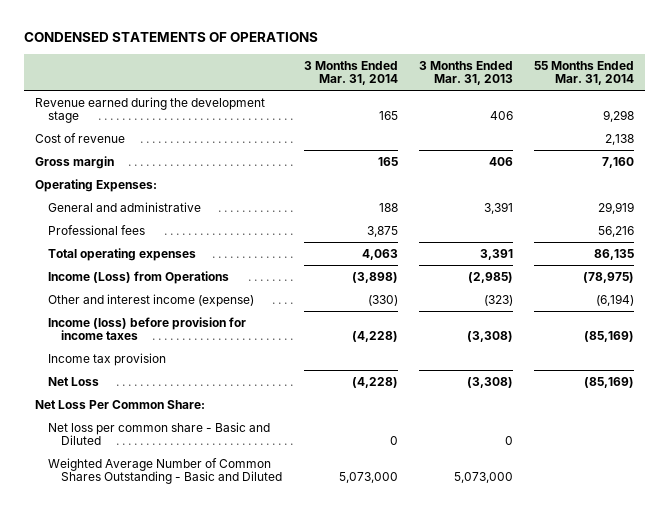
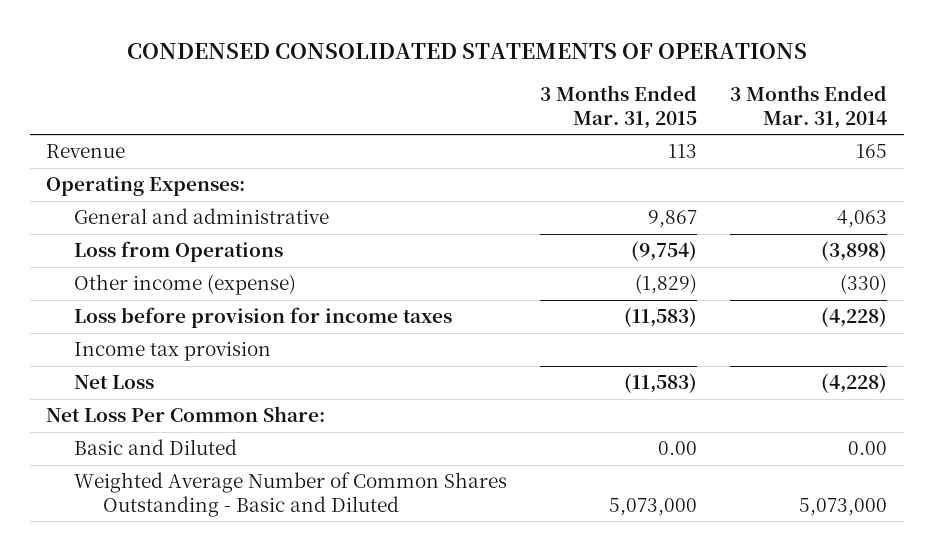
- CONDENSED STATEMENTS OF OPERATIONS
+ CONDENSED CONSOLIDATED STATEMENTS OF OPERATIONS
- | 3 Months Ended Mar. 31, 2014 | 3 Months Ended Mar. 31, 2013 | 55 Months Ended Mar. 31, 2014
+ | 3 Months Ended Mar. 31, 2015 | 3 Months Ended Mar. 31, 2014
- Revenue earned during the development stage | 165 | 406 | 9,298
- Cost of revenue | | | 2,138
- Gross margin | 165 | 406 | 7,160
+ Revenue | 113 | 165
- General and administrative | 188 | 3,391 | 29,919
- Professional fees | 3,875 | | 56,216
- Total operating expenses | 4,063 | 3,391 | 86,135
- Income (Loss) from Operations | (3,898) | (2,985) | (78,975)
- Other and interest income (expense) | (330) | (323) | (6,194)
- Income (loss) before provision for income taxes | (4,228) | (3,308) | (85,169)
+ General and administrative | 9,867 | 4,063
+ Loss from Operations | (9,754) | (3,898)
+ Other income (expense) | (1,829) | (330)
+ Loss before provision for income taxes | (11,583) | (4,228)
- Net loss per common share - Basic and Diluted | 0 | 0 |
+ Basic and Diluted | 0.00 | 0.00

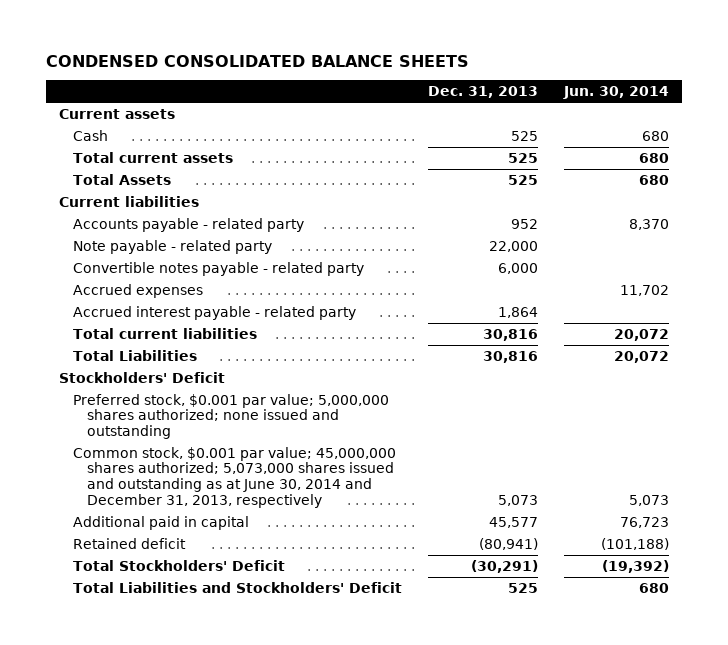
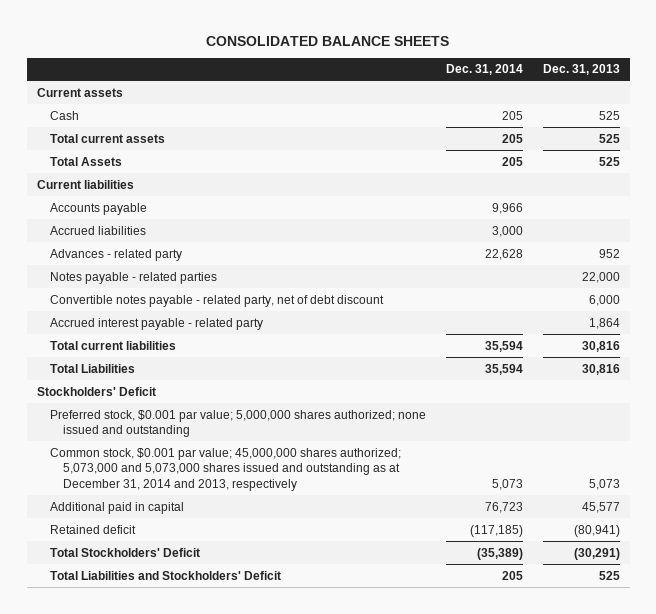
- CONDENSED CONSOLIDATED BALANCE SHEETS
+ CONSOLIDATED BALANCE SHEETS
- | Dec. 31, 2013 | Jun. 30, 2014
+ | Dec. 31, 2014 | Dec. 31, 2013
- Accounts payable - related party | 952 | 8,370
- Note payable - related party | 22,000 |
- Convertible notes payable - related party | 6,000 |
- Accrued expenses | | 11,702
+ Accounts payable | 9,966 |
+ Accrued liabilities | 3,000 |
+ Advances - related party | 22,628 | 952
+ Notes payable - related parties | | 22,000
+ Convertible notes payable - related party, net of debt discount | | 6,000
- Common stock, $0.001 par value; 45,000,000 shares authorized; 5,073,000 shares issued and outstanding as at June 30, 2014 and December 31, 2013, respectively | 5,073 | 5,073
+ Common stock, $0.001 par value; 45,000,000 shares authorized; 5,073,000 and 5,073,000 shares issued and outstanding as at December 31, 2014 and 2013, respectively | 5,073 | 5,073

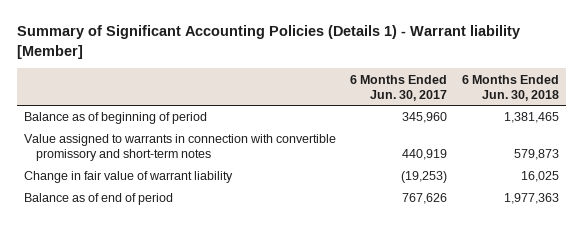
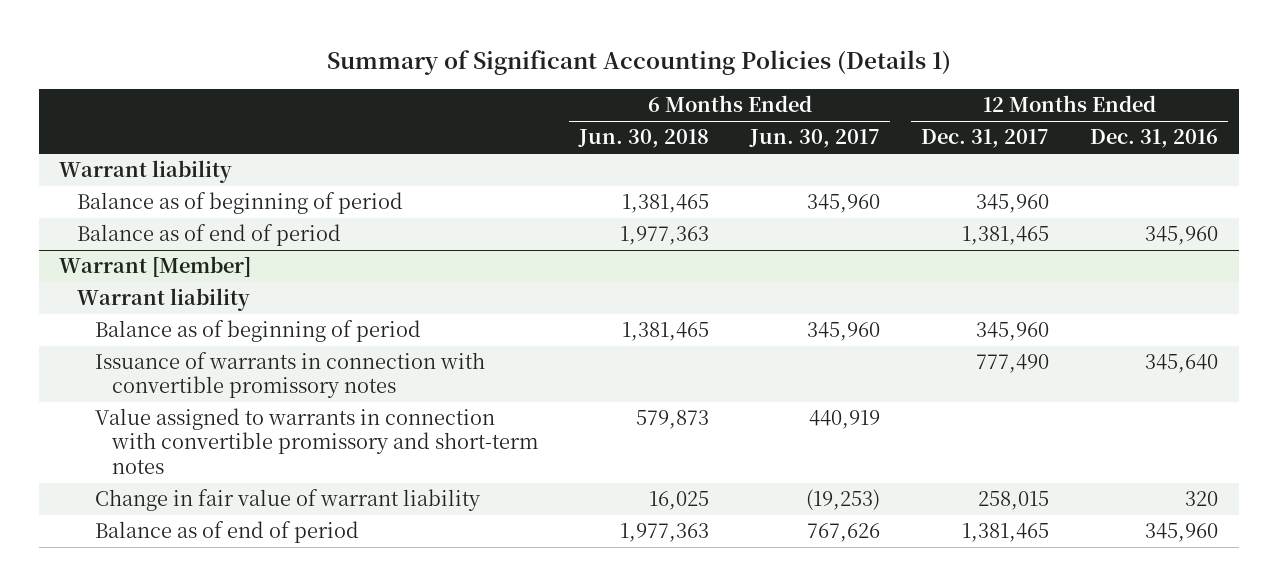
- Summary of Significant Accounting Policies (Details 1) - Warrant liability [Member]
+ Summary of Significant Accounting Policies (Details 1)
- | 6 Months Ended Jun. 30, 2017 | 6 Months Ended Jun. 30, 2018
+ | 6 Months Ended Jun. 30, 2018 | 6 Months Ended Jun. 30, 2017 | 12 Months Ended Dec. 31, 2017 | 12 Months Ended Dec. 31, 2016
+ Warrant liability
+ Balance as of end of period | 1,977,363 | | 1,381,465 | 345,960
+ Warrant [Member]
+ Warrant liability
+ Balance as of beginning of period | 1,381,465 | 345,960 | 345,960 |
+ Issuance of warrants in connection with convertible promissory notes | | | 777,490 | 345,640

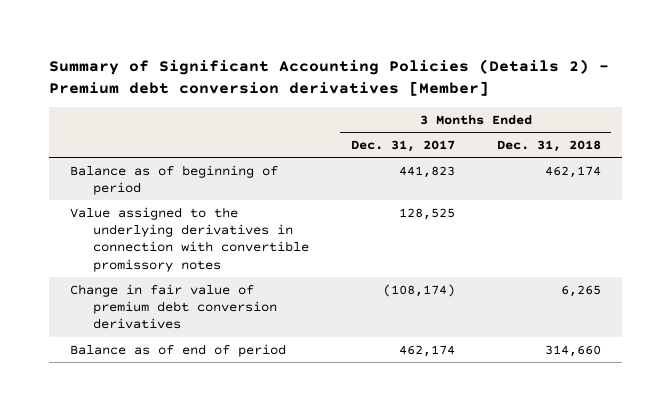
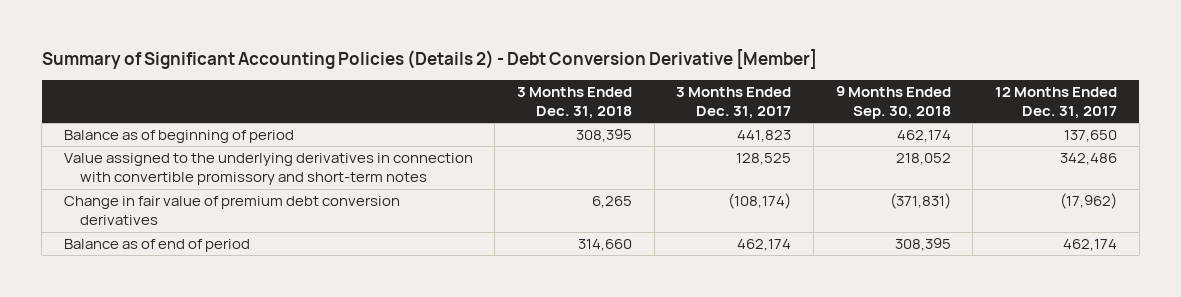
- Summary of Significant Accounting Policies (Details 2) - Premium debt conversion derivatives [Member]
+ Summary of Significant Accounting Policies (Details 2) - Debt Conversion Derivative [Member]
- | 3 Months Ended Dec. 31, 2017 | 3 Months Ended Dec. 31, 2018
+ | 3 Months Ended Dec. 31, 2018 | 3 Months Ended Dec. 31, 2017 | 9 Months Ended Sep. 30, 2018 | 12 Months Ended Dec. 31, 2017
- Balance as of beginning of period | 441,823 | 462,174
- Value assigned to the underlying derivatives in connection with convertible promissory notes | 128,525 |
+ Balance as of beginning of period | 308,395 | 441,823 | 462,174 | 137,650
+ Value assigned to the underlying derivatives in connection with convertible promissory and short-term notes | | 128,525 | 218,052 | 342,486

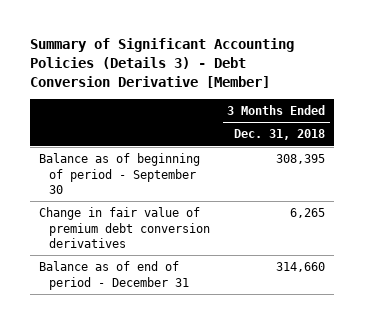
- Summary of Significant Accounting Policies (Details 2) - Debt Conversion Derivative [Member]
+ Summary of Significant Accounting Policies (Details 3) - Debt Conversion Derivative [Member]
- | 3 Months Ended Dec. 31, 2018 | 3 Months Ended Dec. 31, 2017 | 9 Months Ended Sep. 30, 2018 | 12 Months Ended Dec. 31, 2017
+ | 3 Months Ended Dec. 31, 2018
- Balance as of beginning of period | 308,395 | 441,823 | 462,174 | 137,650
- Value assigned to the underlying derivatives in connection with convertible promissory and short-term notes | | 128,525 | 218,052 | 342,486
+ Balance as of beginning of period - September 30 | 308,395
- Balance as of end of period | 314,660 | 462,174 | 308,395 | 462,174
+ Balance as of end of period - December 31 | 314,660

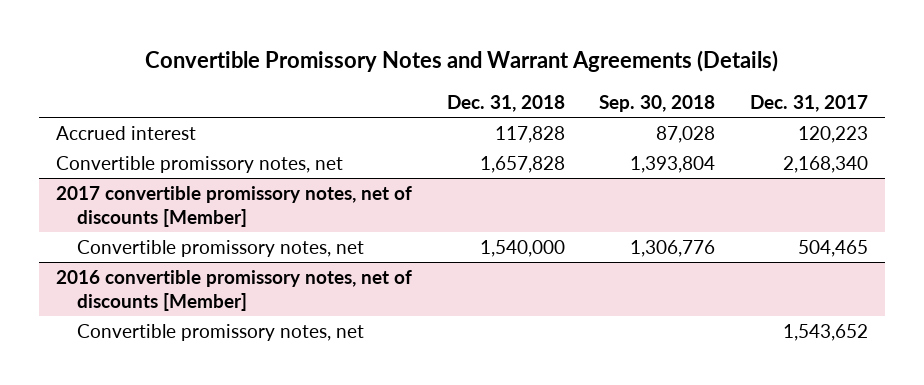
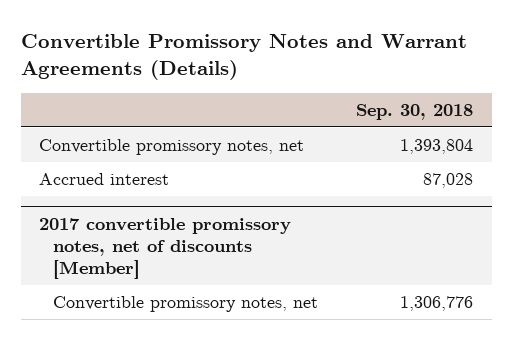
- | Dec. 31, 2018 | Sep. 30, 2018 | Dec. 31, 2017
+ | Sep. 30, 2018
moved down: Accrued interest | 87,028
- 2016 convertible promissory notes, net of discounts [Member]
- Convertible promissory notes, net | | | 1,543,652

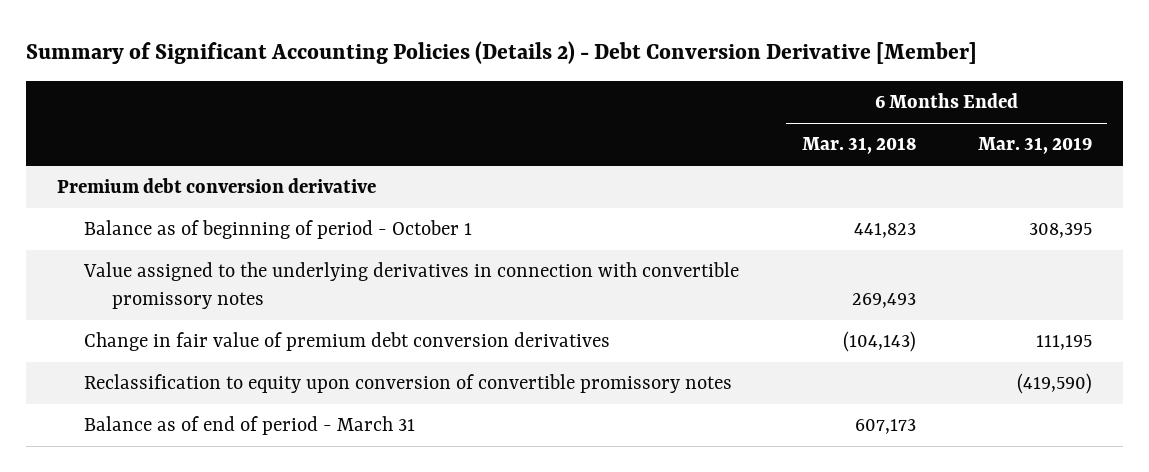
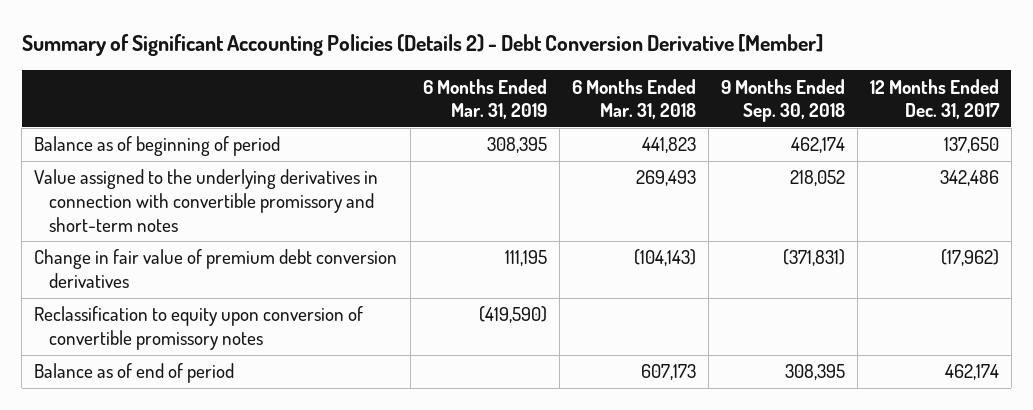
- | 6 Months Ended Mar. 31, 2018 | 6 Months Ended Mar. 31, 2019
+ | 6 Months Ended Mar. 31, 2019 | 6 Months Ended Mar. 31, 2018 | 9 Months Ended Sep. 30, 2018 | 12 Months Ended Dec. 31, 2017
- Premium debt conversion derivative
- Balance as of beginning of period - October 1 | 441,823 | 308,395
- Value assigned to the underlying derivatives in connection with convertible promissory notes | 269,493 |
+ Balance as of beginning of period | 308,395 | 441,823 | 462,174 | 137,650
+ Value assigned to the underlying derivatives in connection with convertible promissory and short-term notes | | 269,493 | 218,052 | 342,486
- Balance as of end of period - March 31 | 607,173 |
+ Balance as of end of period | | 607,173 | 308,395 | 462,174

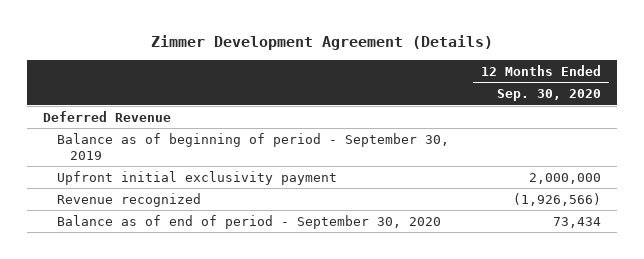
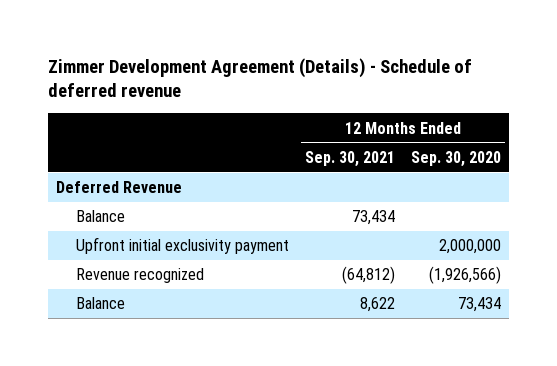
- Zimmer Development Agreement (Details)
+ Zimmer Development Agreement (Details) - Schedule of deferred revenue
- | 12 Months Ended Sep. 30, 2020
+ | 12 Months Ended Sep. 30, 2021 | 12 Months Ended Sep. 30, 2020
- Balance as of beginning of period - September 30, 2019
+ Balance | 73,434 |
- Balance as of end of period - September 30, 2020 | 73,434
+ Balance | 8,622 | 73,434

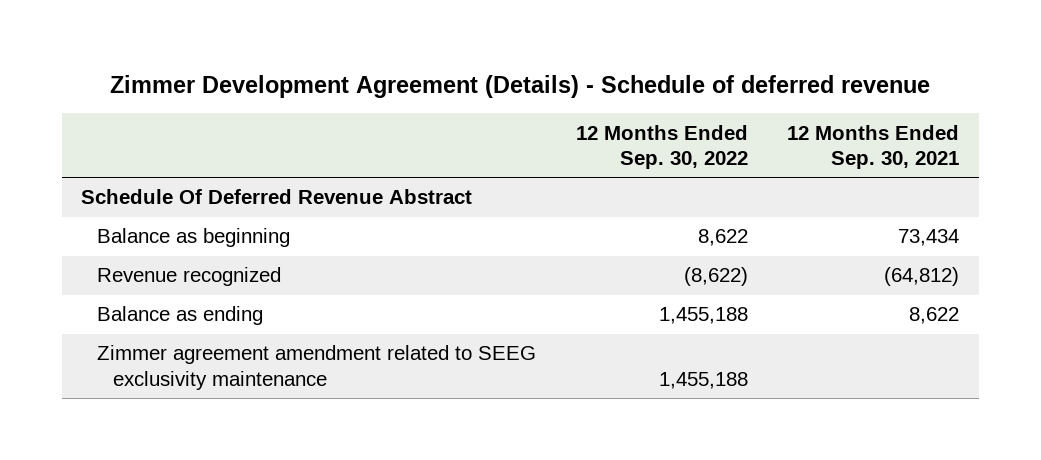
- | 12 Months Ended Sep. 30, 2021 | 12 Months Ended Sep. 30, 2020
+ | 12 Months Ended Sep. 30, 2022 | 12 Months Ended Sep. 30, 2021
- Deferred Revenue
- Balance | 73,434 |
- Upfront initial exclusivity payment | | 2,000,000
+ Schedule Of Deferred Revenue Abstract
+ Balance as beginning | 8,622 | 73,434
- Balance | 8,622 | 73,434
+ Balance as ending | 1,455,188 | 8,622
+ Zimmer agreement amendment related to SEEG exclusivity maintenance | 1,455,188 |

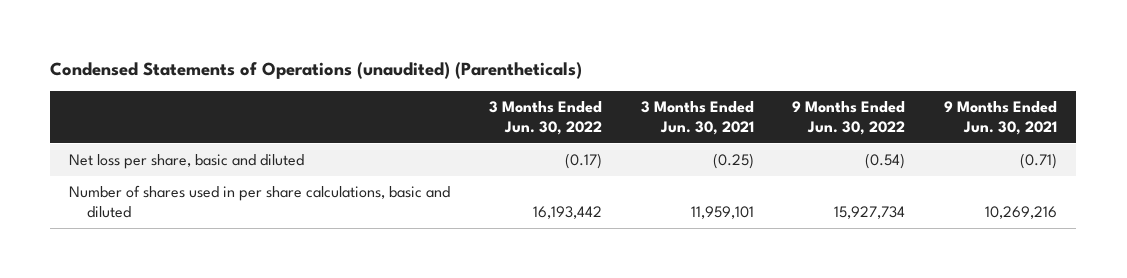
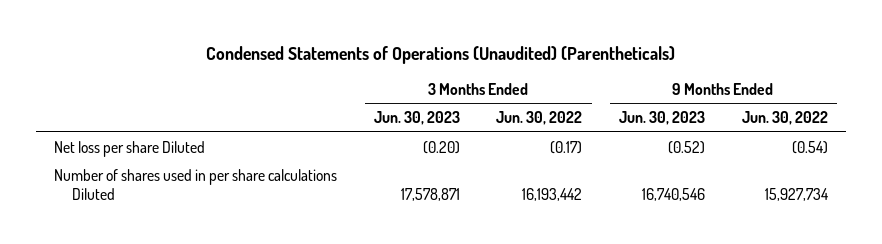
- Condensed Statements of Operations (unaudited) (Parentheticals)
+ Condensed Statements of Operations (Unaudited) (Parentheticals)
- | 3 Months Ended Jun. 30, 2022 | 3 Months Ended Jun. 30, 2021 | 9 Months Ended Jun. 30, 2022 | 9 Months Ended Jun. 30, 2021
+ | 3 Months Ended Jun. 30, 2023 | 3 Months Ended Jun. 30, 2022 | 9 Months Ended Jun. 30, 2023 | 9 Months Ended Jun. 30, 2022
- Net loss per share, basic and diluted | (0.17) | (0.25) | (0.54) | (0.71)
- Number of shares used in per share calculations, basic and diluted | 16,193,442 | 11,959,101 | 15,927,734 | 10,269,216
+ Net loss per share Diluted | (0.20) | (0.17) | (0.52) | (0.54)
+ Number of shares used in per share calculations Diluted | 17,578,871 | 16,193,442 | 16,740,546 | 15,927,734

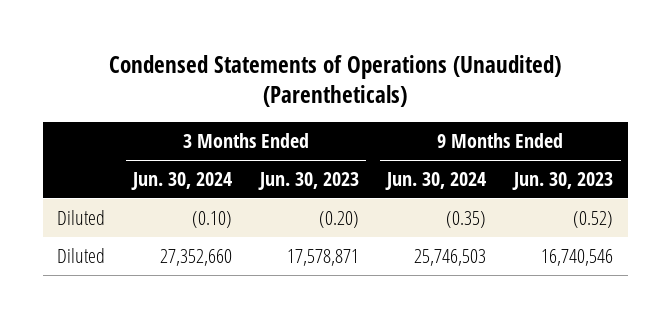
- | 3 Months Ended Jun. 30, 2023 | 3 Months Ended Jun. 30, 2022 | 9 Months Ended Jun. 30, 2023 | 9 Months Ended Jun. 30, 2022
+ | 3 Months Ended Jun. 30, 2024 | 3 Months Ended Jun. 30, 2023 | 9 Months Ended Jun. 30, 2024 | 9 Months Ended Jun. 30, 2023
- Net loss per share Diluted | (0.20) | (0.17) | (0.52) | (0.54)
- Number of shares used in per share calculations Diluted | 17,578,871 | 16,193,442 | 16,740,546 | 15,927,734
+ Diluted | (0.10) | (0.20) | (0.35) | (0.52)
+ Diluted | 27,352,660 | 17,578,871 | 25,746,503 | 16,740,546

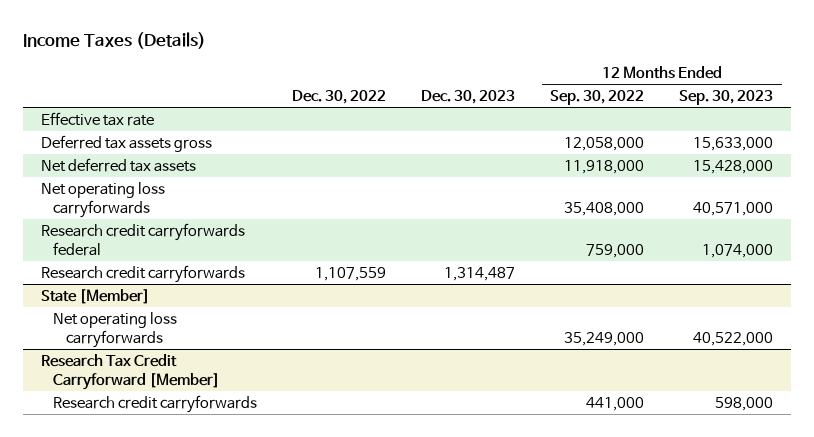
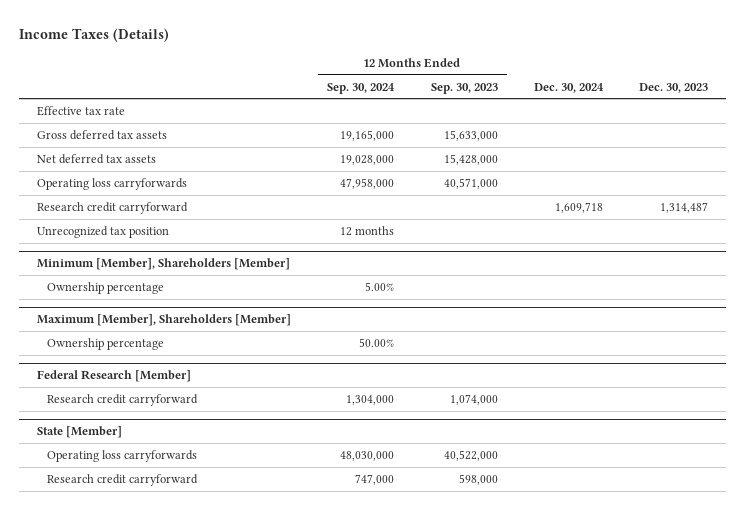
- | Dec. 30, 2022 | Dec. 30, 2023 | 12 Months Ended Sep. 30, 2022 | 12 Months Ended Sep. 30, 2023
+ | 12 Months Ended Sep. 30, 2024 | 12 Months Ended Sep. 30, 2023 | Dec. 30, 2024 | Dec. 30, 2023
- Deferred tax assets gross | | | 12,058,000 | 15,633,000
+ Gross deferred tax assets | 19,165,000 | 15,633,000 | |
- Net operating loss carryforwards | | | 35,408,000 | 40,571,000
- Research credit carryforwards federal | | | 759,000 | 1,074,000
- Research credit carryforwards | 1,107,559 | 1,314,487 | |
+ Operating loss carryforwards | 47,958,000 | 40,571,000 | |
+ Research credit carryforward | | | 1,609,718 | 1,314,487
+ Unrecognized tax position | 12 months | | |
+ Minimum [Member], Shareholders [Member]
+ Ownership percentage | 5.00% | | |
+ Maximum [Member], Shareholders [Member]
+ Ownership percentage | 50.00% | | |
+ Federal Research [Member]
+ Research credit carryforward | 1,304,000 | 1,074,000 | |
@ State [Member]
- Net operating loss carryforwards | | | 35,249,000 | 40,522,000
- Research Tax Credit Carryforward [Member]
- Research credit carryforwards | | | 441,000 | 598,000
@ State [Member]
+ Operating loss carryforwards | 48,030,000 | 40,522,000 | |
+ Research credit carryforward | 747,000 | 598,000 | |

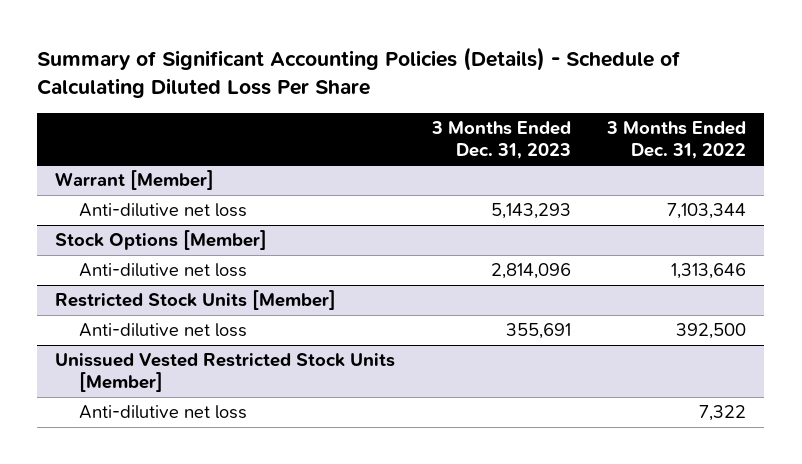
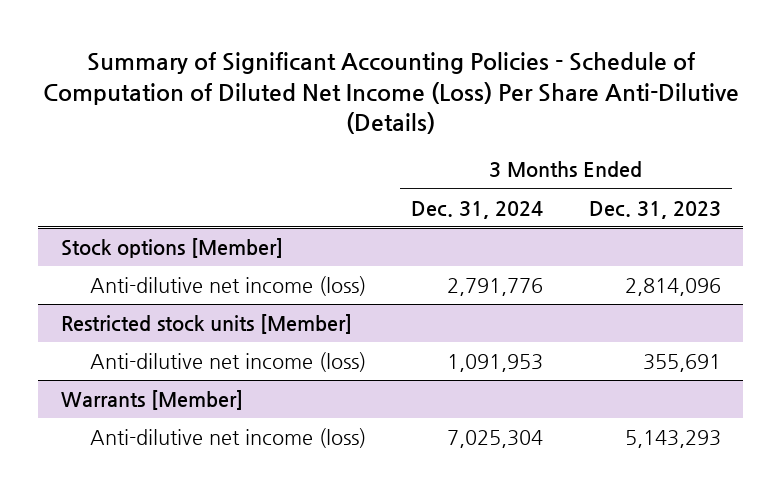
- Summary of Significant Accounting Policies (Details) - Schedule of Calculating Diluted Loss Per Share
+ Summary of Significant Accounting Policies - Schedule of Computation of Diluted Net Income (Loss) Per Share Anti-Dilutive (Details)
- | 3 Months Ended Dec. 31, 2023 | 3 Months Ended Dec. 31, 2022
+ | 3 Months Ended Dec. 31, 2024 | 3 Months Ended Dec. 31, 2023
- Warrant [Member]
- Anti-dilutive net loss | 5,143,293 | 7,103,344
- Stock Options [Member]
- Anti-dilutive net loss | 2,814,096 | 1,313,646
- Restricted Stock Units [Member]
- Anti-dilutive net loss | 355,691 | 392,500
- Unissued Vested Restricted Stock Units [Member]
- Anti-dilutive net loss | | 7,322
+ Stock options [Member]
+ Anti-dilutive net income (loss) | 2,791,776 | 2,814,096
+ Restricted stock units [Member]
+ Anti-dilutive net income (loss) | 1,091,953 | 355,691
+ Warrants [Member]
+ Anti-dilutive net income (loss) | 7,025,304 | 5,143,293

